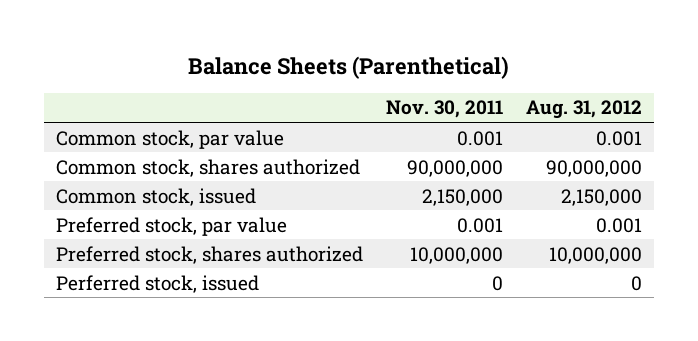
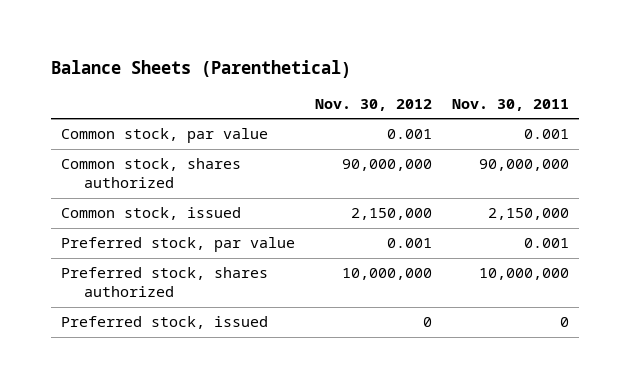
- | Nov. 30, 2011 | Aug. 31, 2012
+ | Nov. 30, 2012 | Nov. 30, 2011
- Perferred stock, issued | 0 | 0
+ Preferred stock, issued | 0 | 0

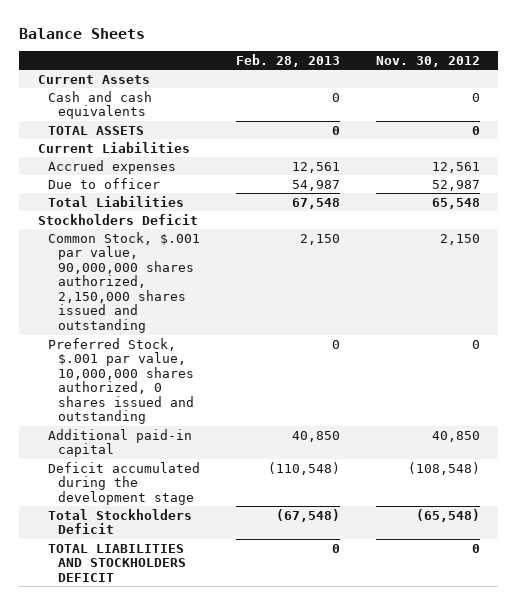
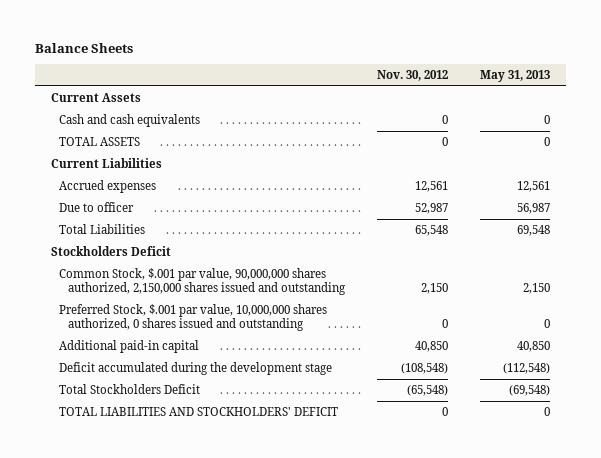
- | Feb. 28, 2013 | Nov. 30, 2012
+ | Nov. 30, 2012 | May 31, 2013
- TOTAL LIABILITIES AND STOCKHOLDERS DEFICIT | 0 | 0
+ TOTAL LIABILITIES AND STOCKHOLDERS' DEFICIT | 0 | 0

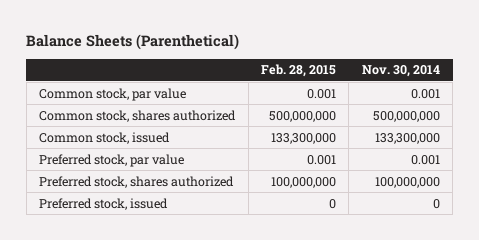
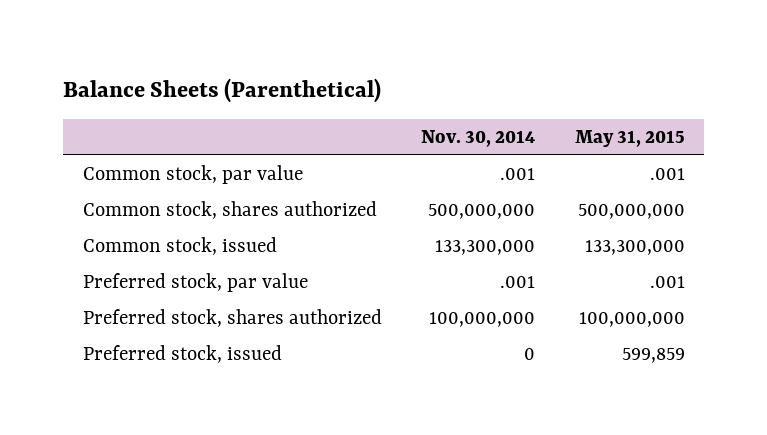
- | Feb. 28, 2015 | Nov. 30, 2014
+ | Nov. 30, 2014 | May 31, 2015
- Common stock, par value | 0.001 | 0.001
+ Common stock, par value | .001 | .001
- Preferred stock, par value | 0.001 | 0.001
+ Preferred stock, par value | .001 | .001

